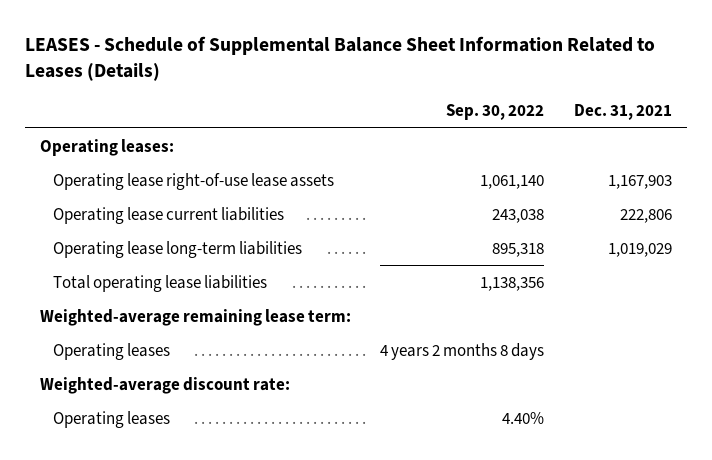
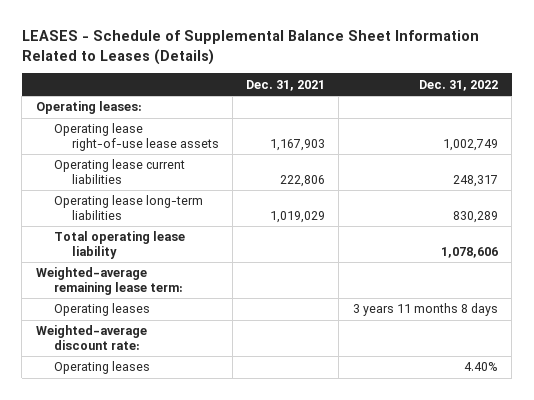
- | Sep. 30, 2022 | Dec. 31, 2021
+ | Dec. 31, 2021 | Dec. 31, 2022
- Total operating lease liabilities | 1,138,356 |
+ Total operating lease liability | | 1,078,606

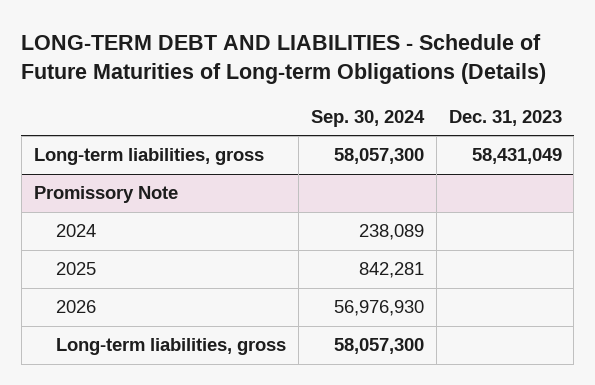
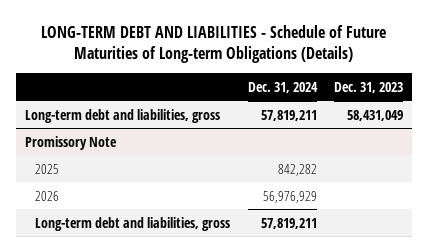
- | Sep. 30, 2024 | Dec. 31, 2023
+ | Dec. 31, 2024 | Dec. 31, 2023
- Long-term liabilities, gross | 58,057,300 | 58,431,049
+ Long-term debt and liabilities, gross | 57,819,211 | 58,431,049
@ Promissory Note
- 2024 | 238,089 |
- Long-term liabilities, gross | 58,057,300 |
+ Long-term debt and liabilities, gross | 57,819,211 |

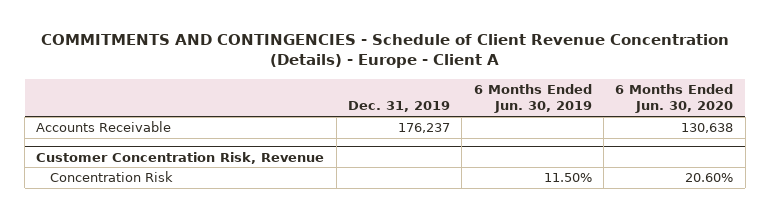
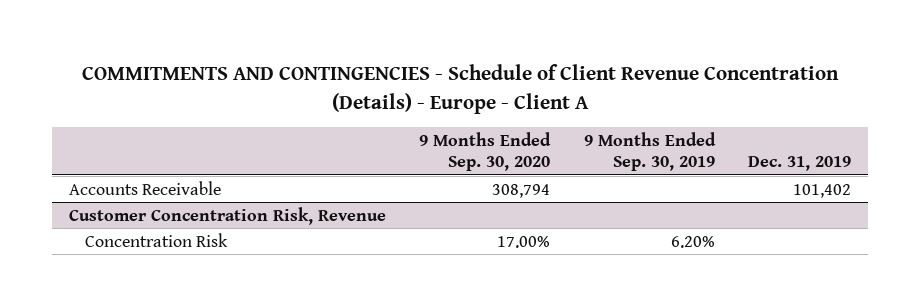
- | Dec. 31, 2019 | 6 Months Ended Jun. 30, 2019 | 6 Months Ended Jun. 30, 2020
+ | 9 Months Ended Sep. 30, 2020 | 9 Months Ended Sep. 30, 2019 | Dec. 31, 2019
- Accounts Receivable | 176,237 | | 130,638
+ Accounts Receivable | 308,794 | | 101,402

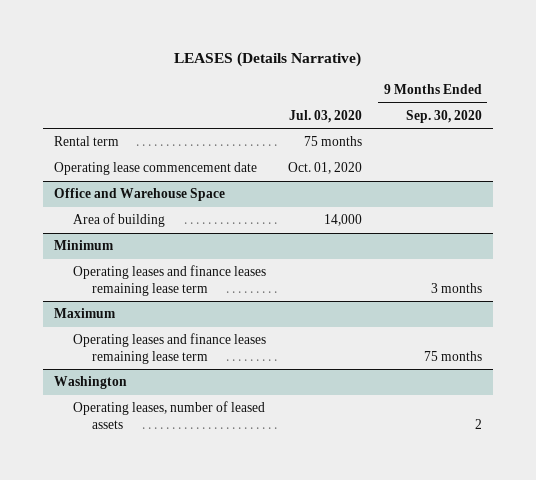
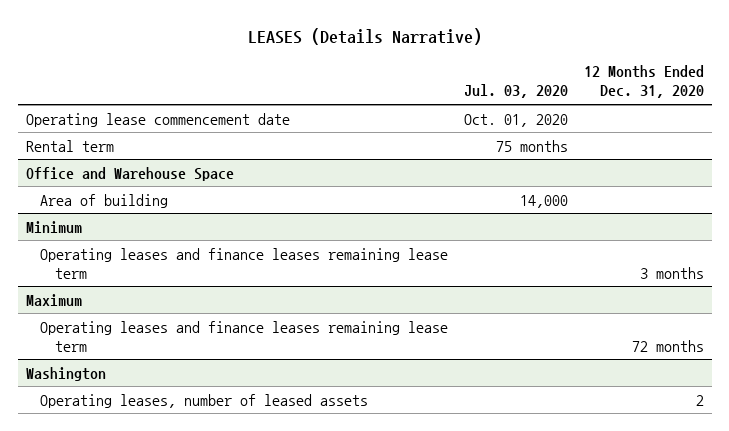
- | Jul. 03, 2020 | 9 Months Ended Sep. 30, 2020
+ | Jul. 03, 2020 | 12 Months Ended Dec. 31, 2020
moved down: Rental term | 75 months |

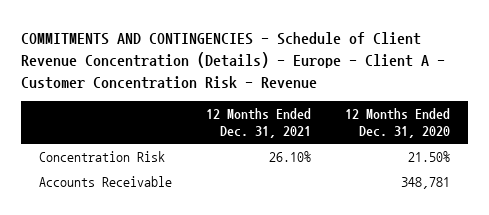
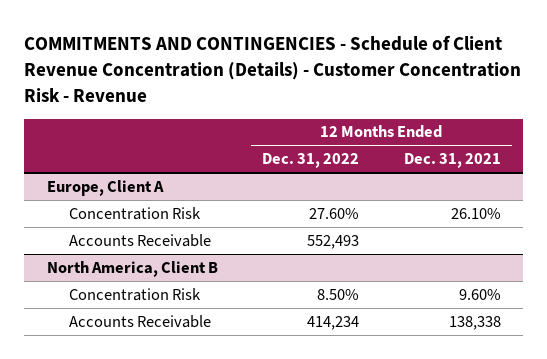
- COMMITMENTS AND CONTINGENCIES - Schedule of Client Revenue Concentration (Details) - Europe - Client A - Customer Concentration Risk - Revenue
+ COMMITMENTS AND CONTINGENCIES - Schedule of Client Revenue Concentration (Details) - Customer Concentration Risk - Revenue
- | 12 Months Ended Dec. 31, 2021 | 12 Months Ended Dec. 31, 2020
+ | 12 Months Ended Dec. 31, 2022 | 12 Months Ended Dec. 31, 2021
+ Europe, Client A
+ North America, Client B
+ Concentration Risk | 8.50% | 9.60%
+ Accounts Receivable | 414,234 | 138,338

